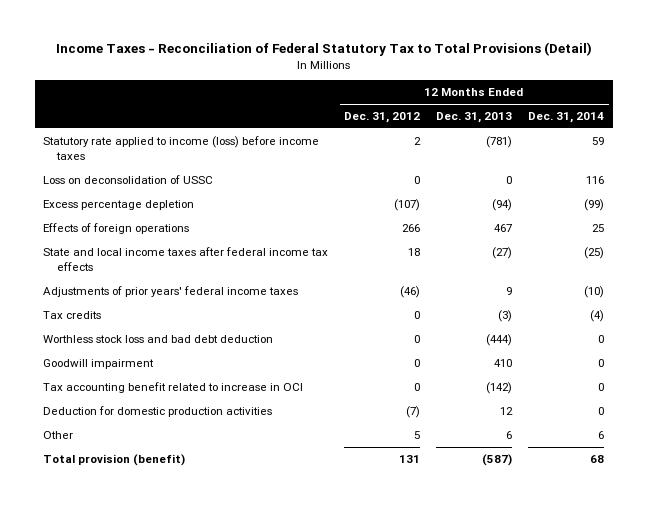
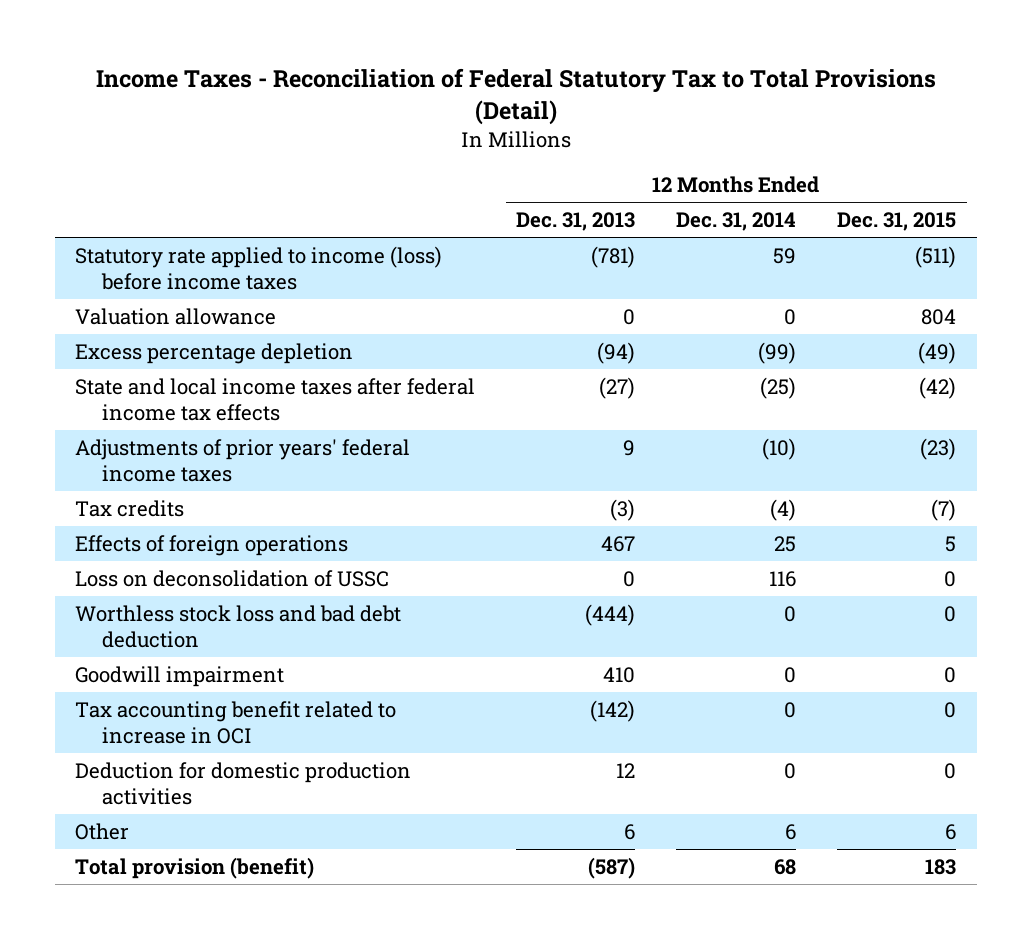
- | 12 Months Ended Dec. 31, 2012 | 12 Months Ended Dec. 31, 2013 | 12 Months Ended Dec. 31, 2014
+ | 12 Months Ended Dec. 31, 2013 | 12 Months Ended Dec. 31, 2014 | 12 Months Ended Dec. 31, 2015
+ Valuation allowance | 0 | 0 | 804
moved down: Effects of foreign operations | 467 | 25 | 5
moved down: Loss on deconsolidation of USSC | 0 | 116 | 0

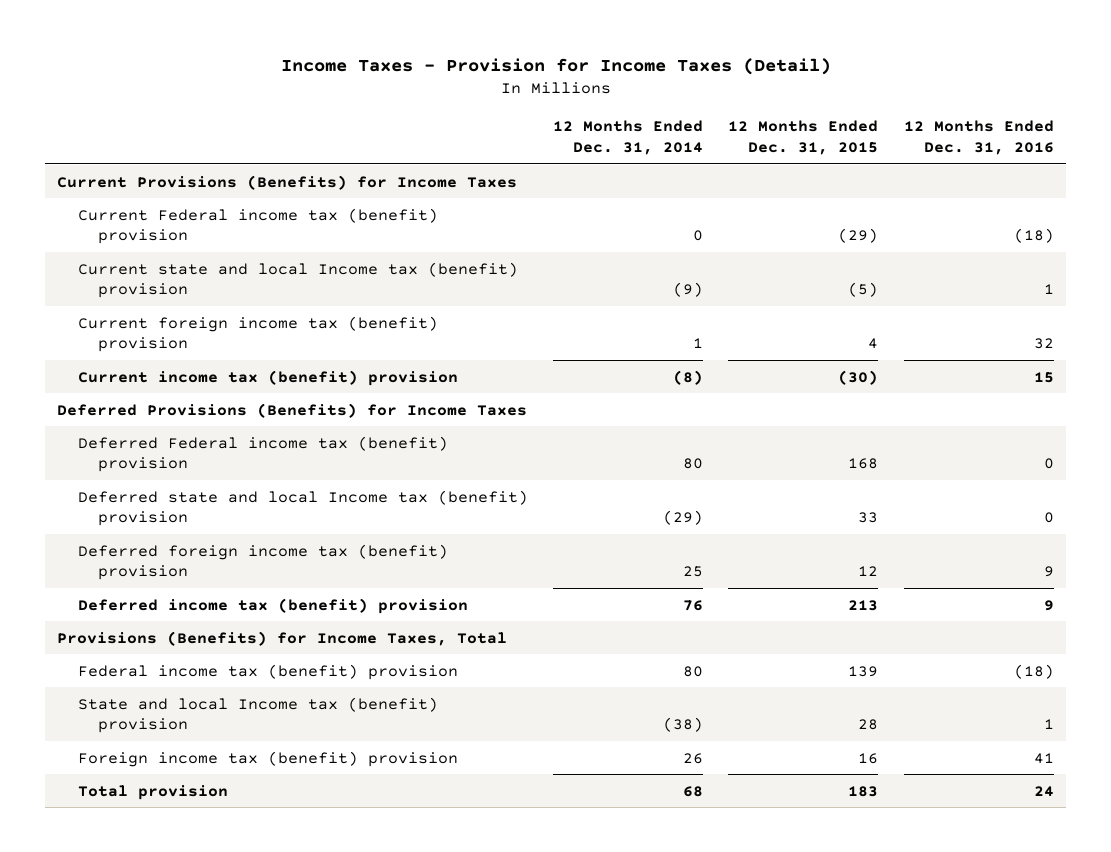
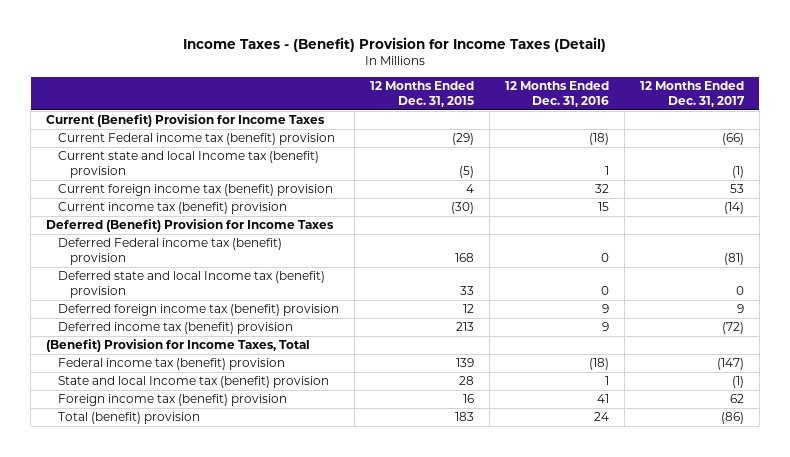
- Income Taxes - Provision for Income Taxes (Detail)
+ Income Taxes - (Benefit) Provision for Income Taxes (Detail)
- | 12 Months Ended Dec. 31, 2014 | 12 Months Ended Dec. 31, 2015 | 12 Months Ended Dec. 31, 2016
+ | 12 Months Ended Dec. 31, 2015 | 12 Months Ended Dec. 31, 2016 | 12 Months Ended Dec. 31, 2017
- Current Provisions (Benefits) for Income Taxes
+ Current (Benefit) Provision for Income Taxes
- Deferred Provisions (Benefits) for Income Taxes
+ Deferred (Benefit) Provision for Income Taxes
- Provisions (Benefits) for Income Taxes, Total
+ (Benefit) Provision for Income Taxes, Total
- Total provision | 68 | 183 | 24
+ Total (benefit) provision | 183 | 24 | (86)

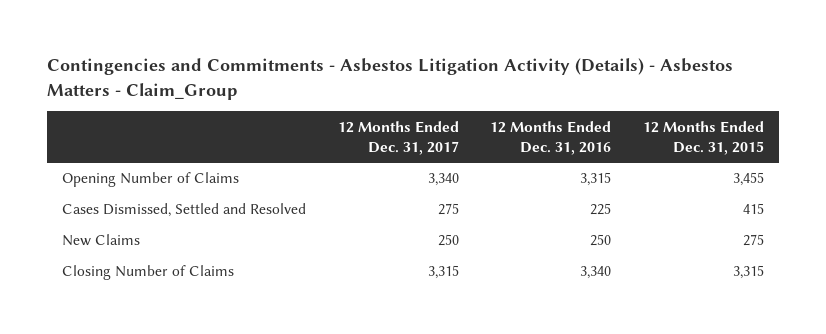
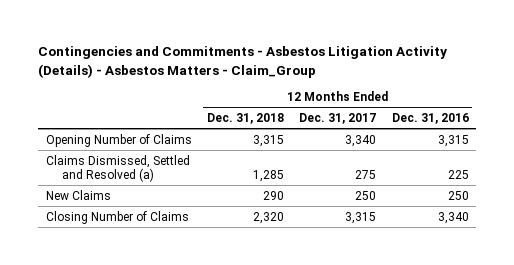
- | 12 Months Ended Dec. 31, 2017 | 12 Months Ended Dec. 31, 2016 | 12 Months Ended Dec. 31, 2015
+ | 12 Months Ended Dec. 31, 2018 | 12 Months Ended Dec. 31, 2017 | 12 Months Ended Dec. 31, 2016
- Cases Dismissed, Settled and Resolved | 275 | 225 | 415
+ Claims Dismissed, Settled and Resolved (a) | 1,285 | 275 | 225

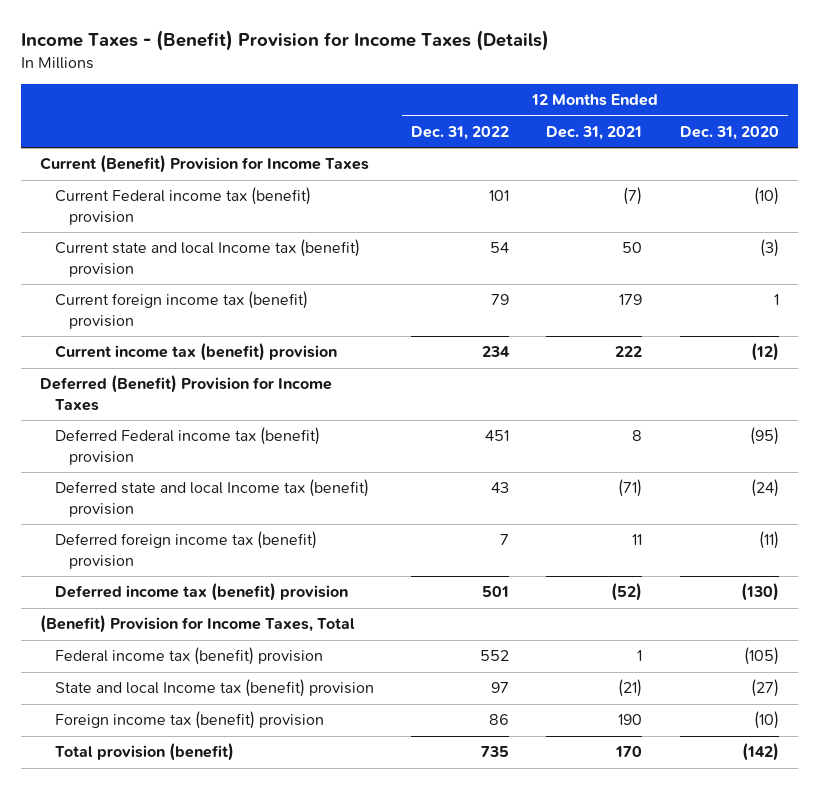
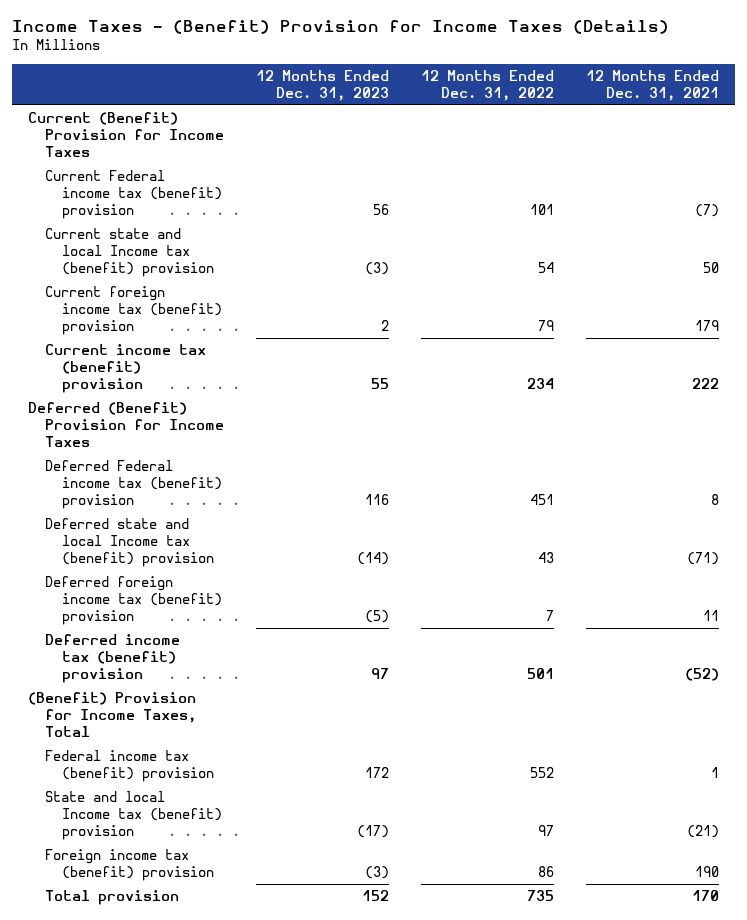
- | 12 Months Ended Dec. 31, 2022 | 12 Months Ended Dec. 31, 2021 | 12 Months Ended Dec. 31, 2020
+ | 12 Months Ended Dec. 31, 2023 | 12 Months Ended Dec. 31, 2022 | 12 Months Ended Dec. 31, 2021
- Total provision (benefit) | 735 | 170 | (142)
+ Total provision | 152 | 735 | 170

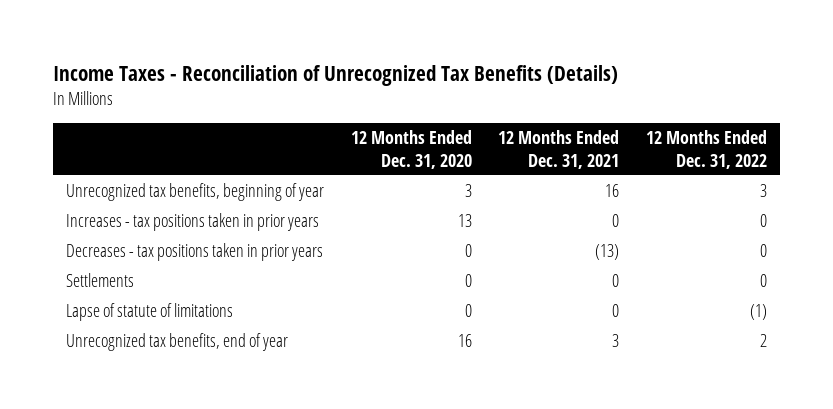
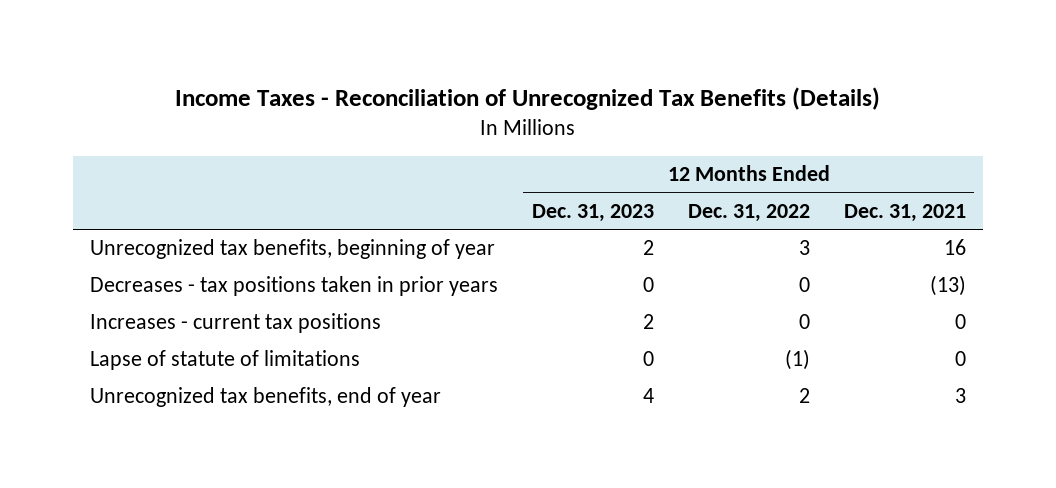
- | 12 Months Ended Dec. 31, 2020 | 12 Months Ended Dec. 31, 2021 | 12 Months Ended Dec. 31, 2022
+ | 12 Months Ended Dec. 31, 2023 | 12 Months Ended Dec. 31, 2022 | 12 Months Ended Dec. 31, 2021
- Increases - tax positions taken in prior years | 13 | 0 | 0
- Settlements | 0 | 0 | 0
+ Increases - current tax positions | 2 | 0 | 0

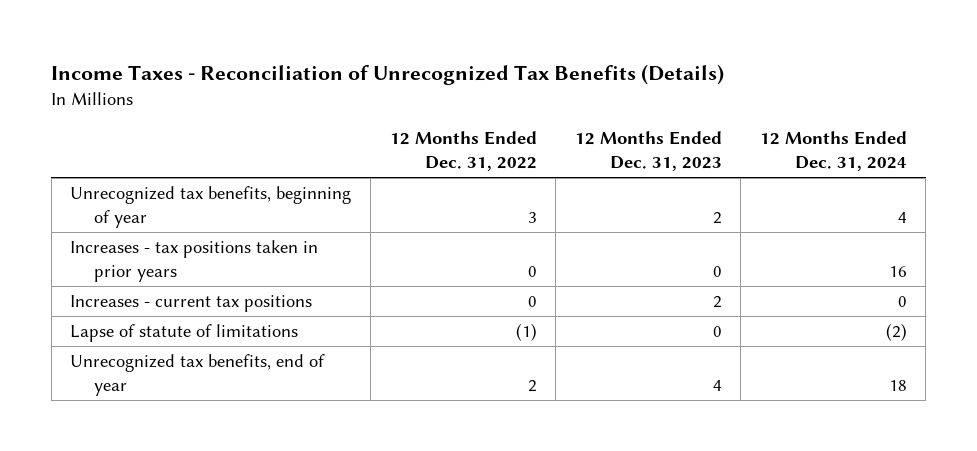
- | 12 Months Ended Dec. 31, 2023 | 12 Months Ended Dec. 31, 2022 | 12 Months Ended Dec. 31, 2021
+ | 12 Months Ended Dec. 31, 2022 | 12 Months Ended Dec. 31, 2023 | 12 Months Ended Dec. 31, 2024
- Decreases - tax positions taken in prior years | 0 | 0 | (13)
+ Increases - tax positions taken in prior years | 0 | 0 | 16

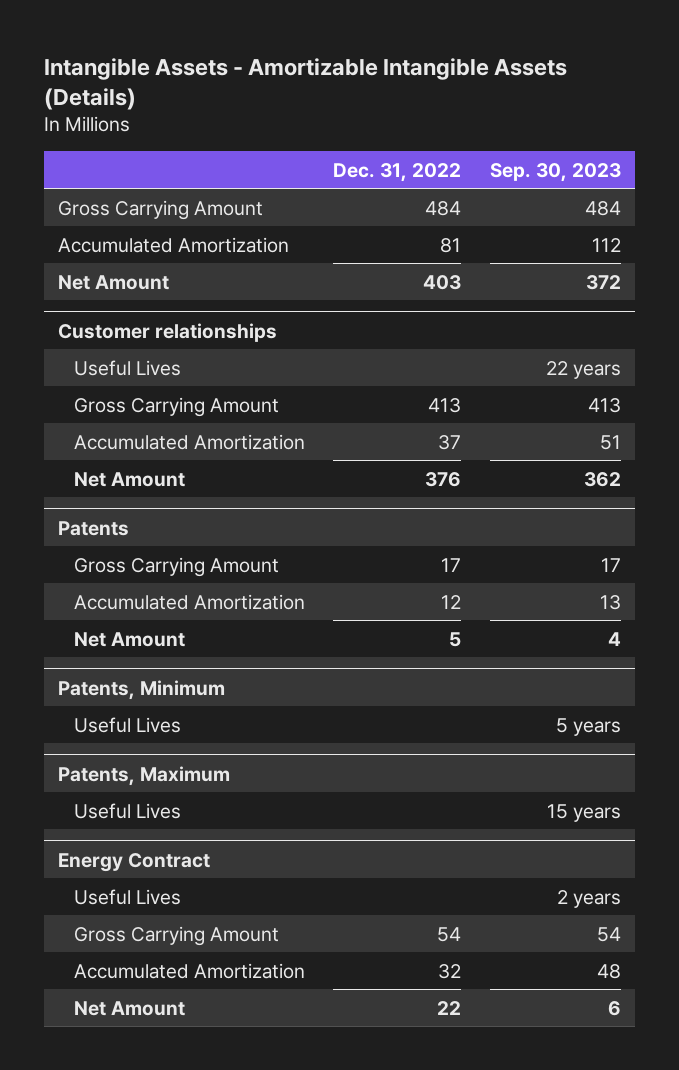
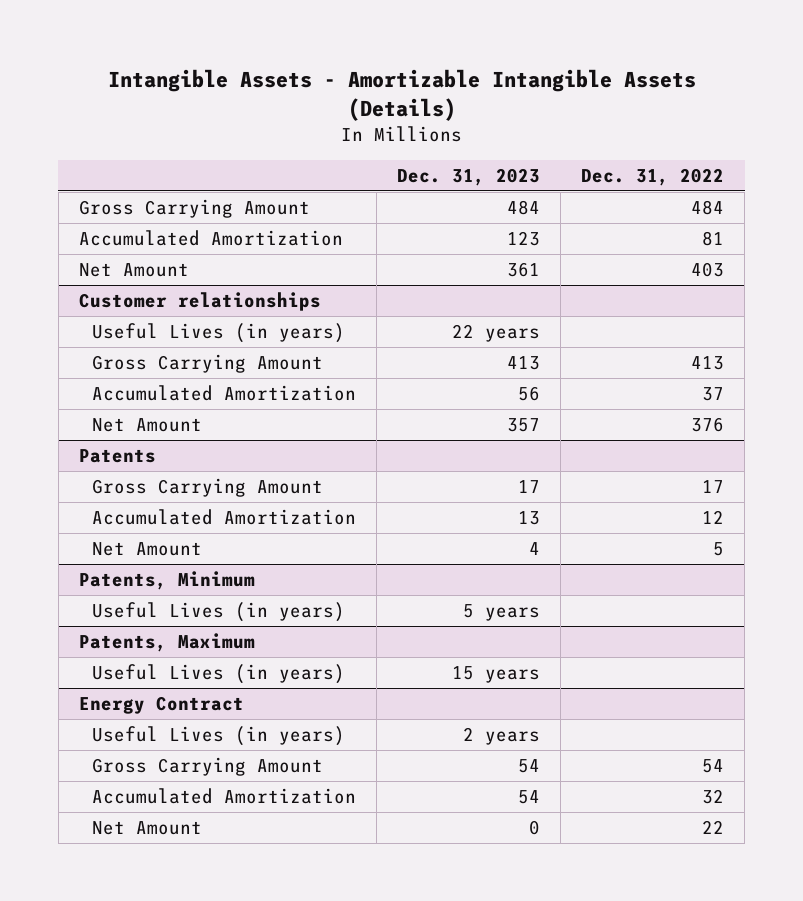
- | Dec. 31, 2022 | Sep. 30, 2023
+ | Dec. 31, 2023 | Dec. 31, 2022
@ Customer relationships
- Useful Lives | | 22 years
+ Useful Lives (in years) | 22 years |
@ Patents, Minimum
- Useful Lives | | 5 years
+ Useful Lives (in years) | 5 years |
@ Patents, Maximum
- Useful Lives | | 15 years
+ Useful Lives (in years) | 15 years |
@ Energy Contract
- Useful Lives | | 2 years
+ Useful Lives (in years) | 2 years |

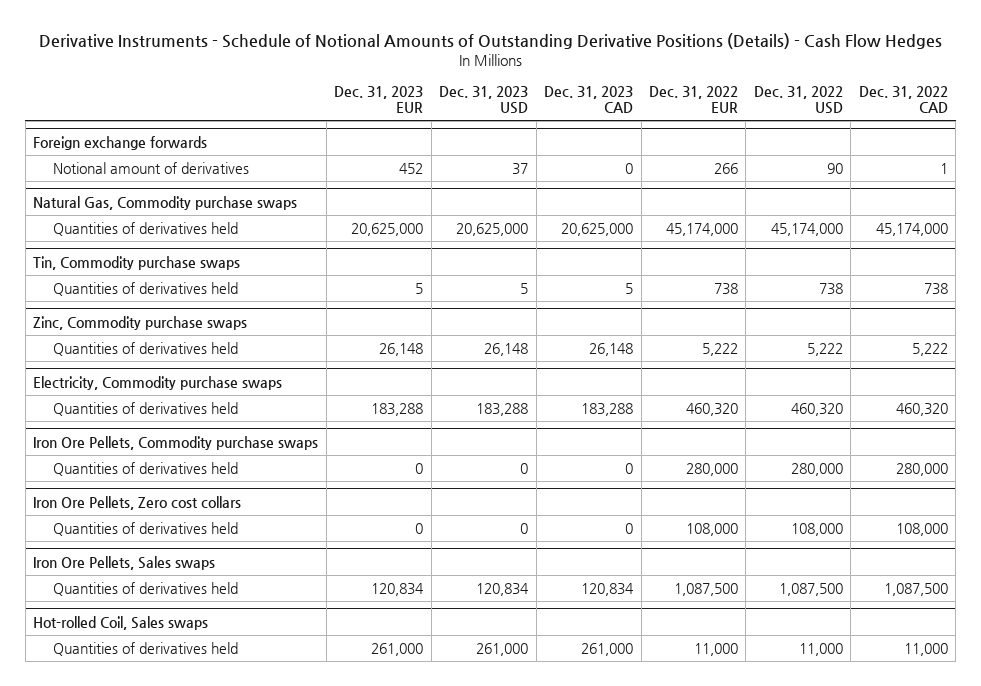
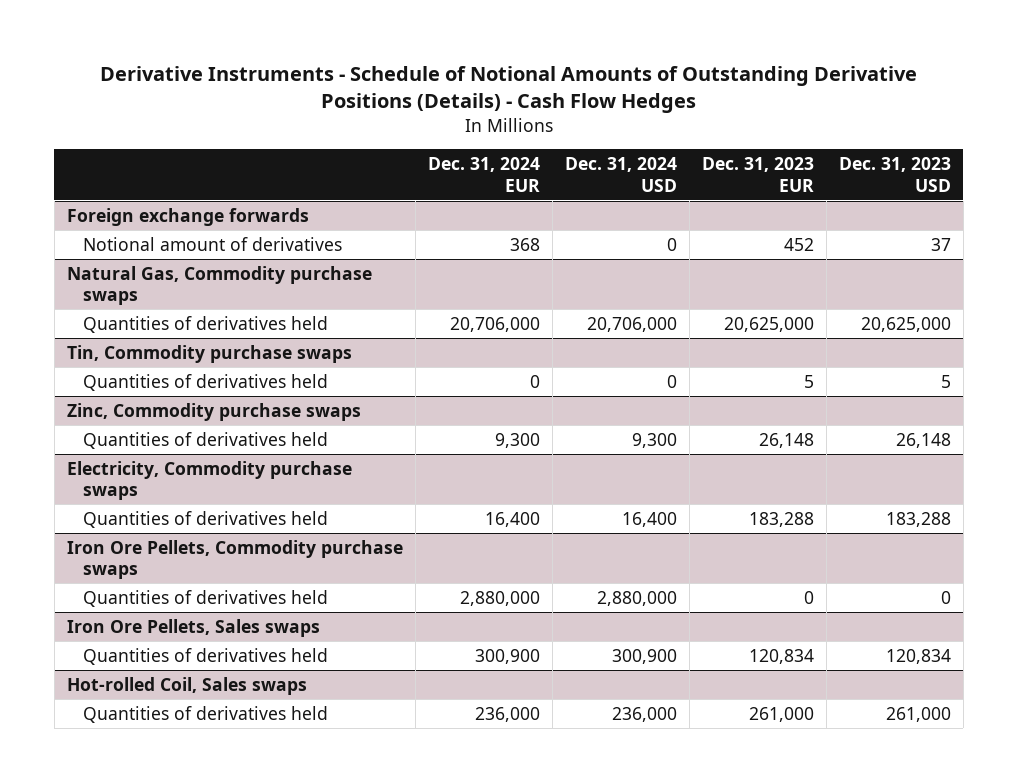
- | Dec. 31, 2023 EUR | Dec. 31, 2023 USD | Dec. 31, 2023 CAD | Dec. 31, 2022 EUR | Dec. 31, 2022 USD | Dec. 31, 2022 CAD
+ | Dec. 31, 2024 EUR | Dec. 31, 2024 USD | Dec. 31, 2023 EUR | Dec. 31, 2023 USD
- Iron Ore Pellets, Zero cost collars
- Quantities of derivatives held | 0 | 0 | 0 | 108,000 | 108,000 | 108,000

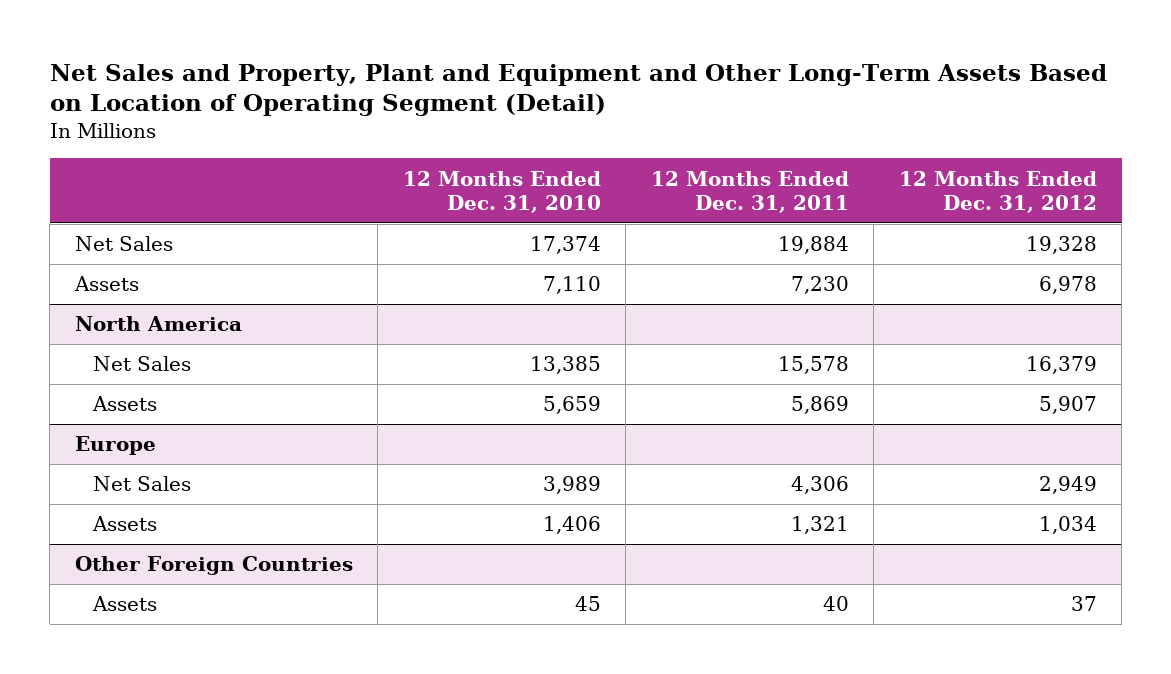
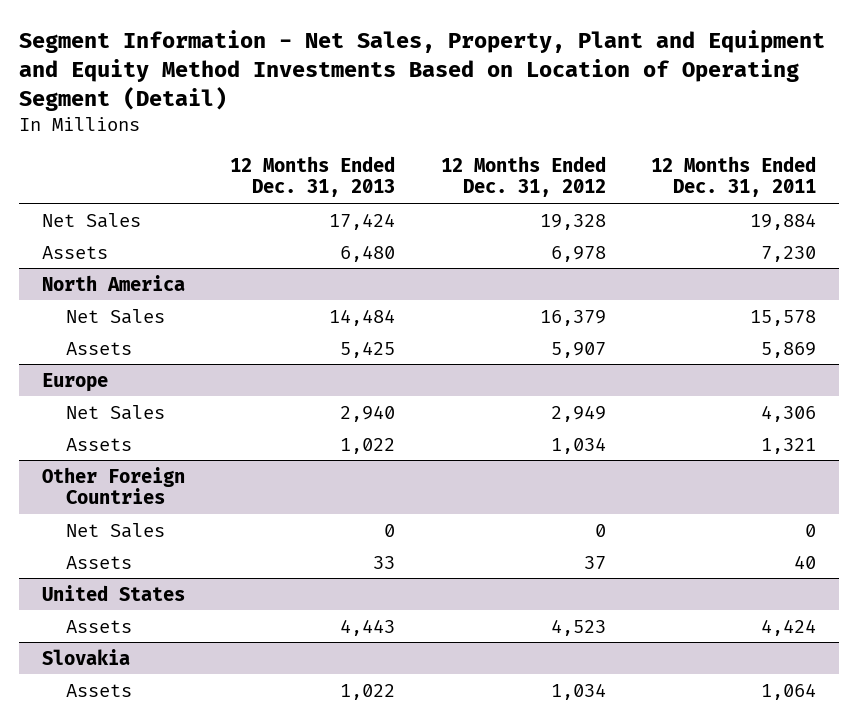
- Net Sales and Property, Plant and Equipment and Other Long-Term Assets Based on Location of Operating Segment (Detail)
+ Segment Information - Net Sales, Property, Plant and Equipment and Equity Method Investments Based on Location of Operating Segment (Detail)
- | 12 Months Ended Dec. 31, 2010 | 12 Months Ended Dec. 31, 2011 | 12 Months Ended Dec. 31, 2012
+ | 12 Months Ended Dec. 31, 2013 | 12 Months Ended Dec. 31, 2012 | 12 Months Ended Dec. 31, 2011
@ Other Foreign Countries
+ Net Sales | 0 | 0 | 0
+ United States
+ Assets | 4,443 | 4,523 | 4,424
+ Slovakia
+ Assets | 1,022 | 1,034 | 1,064

